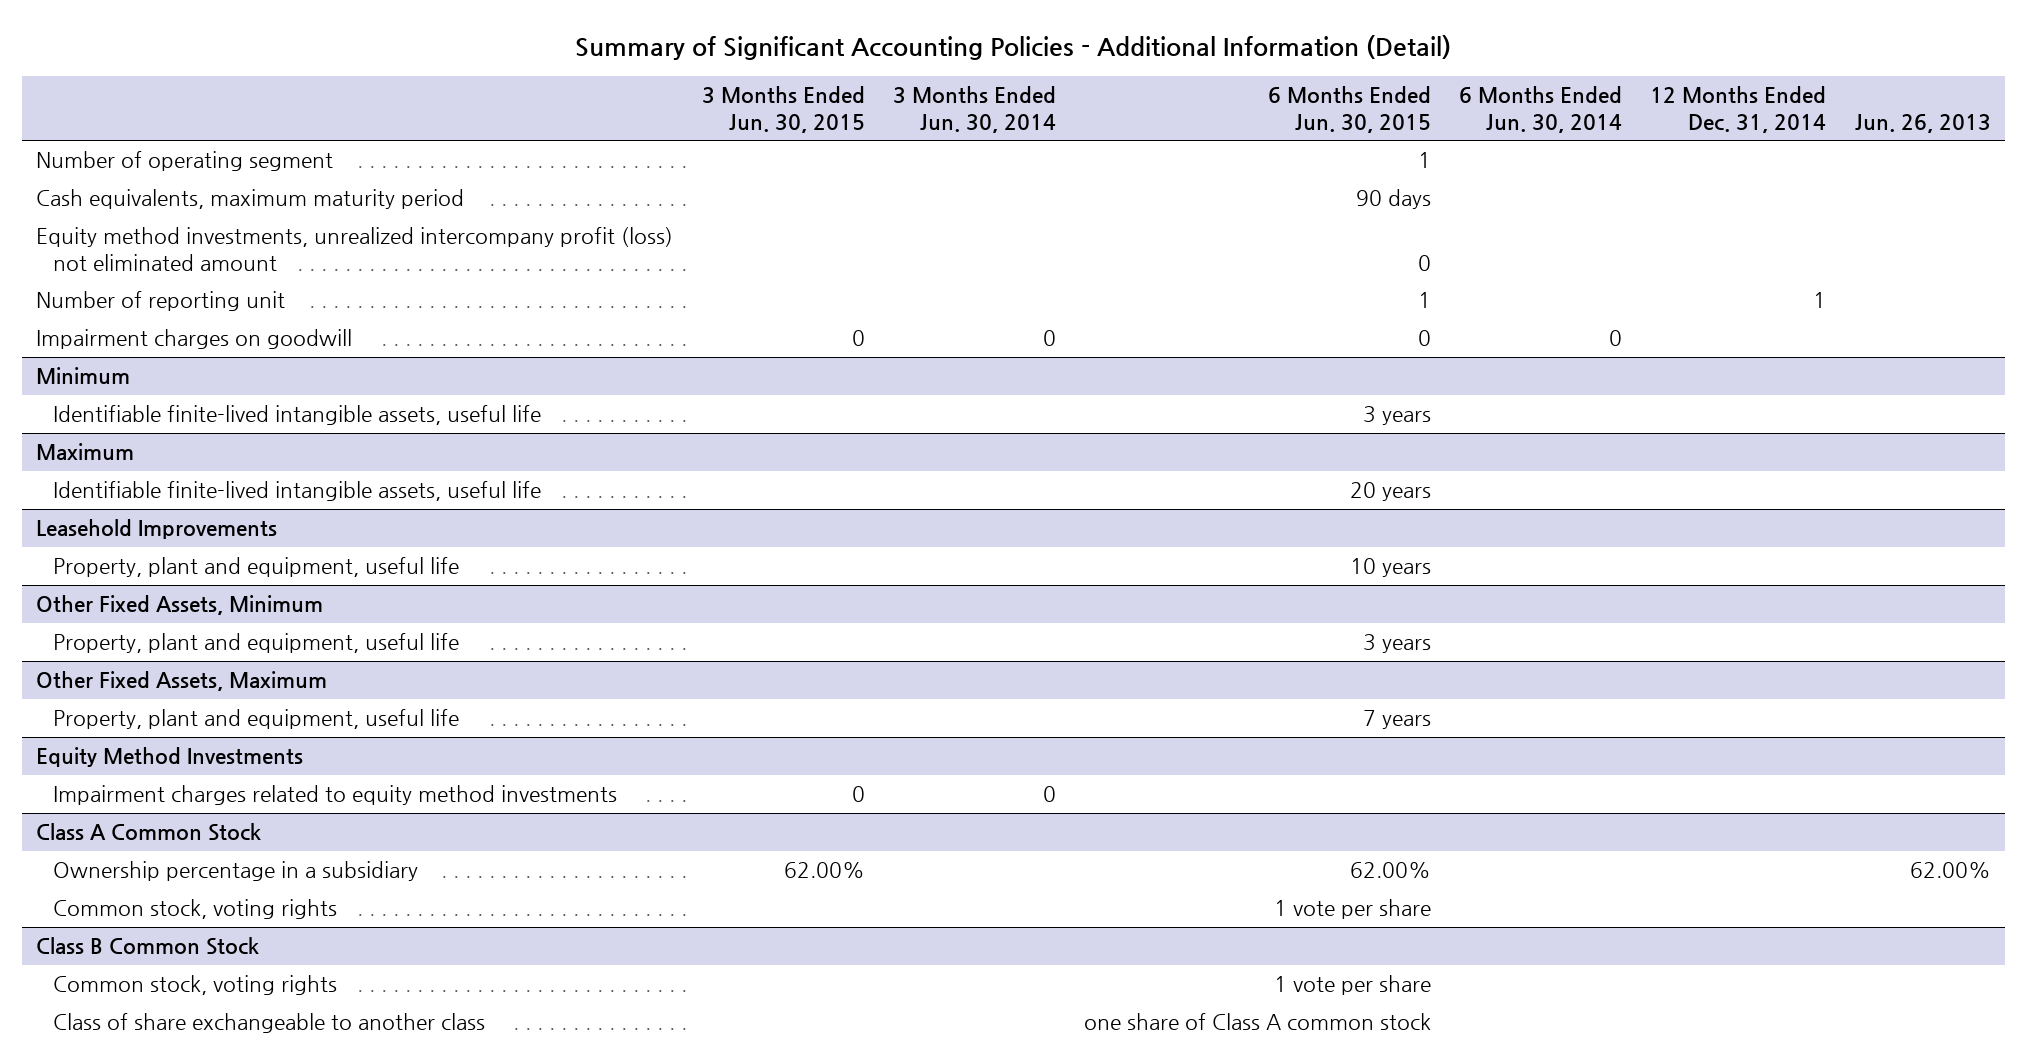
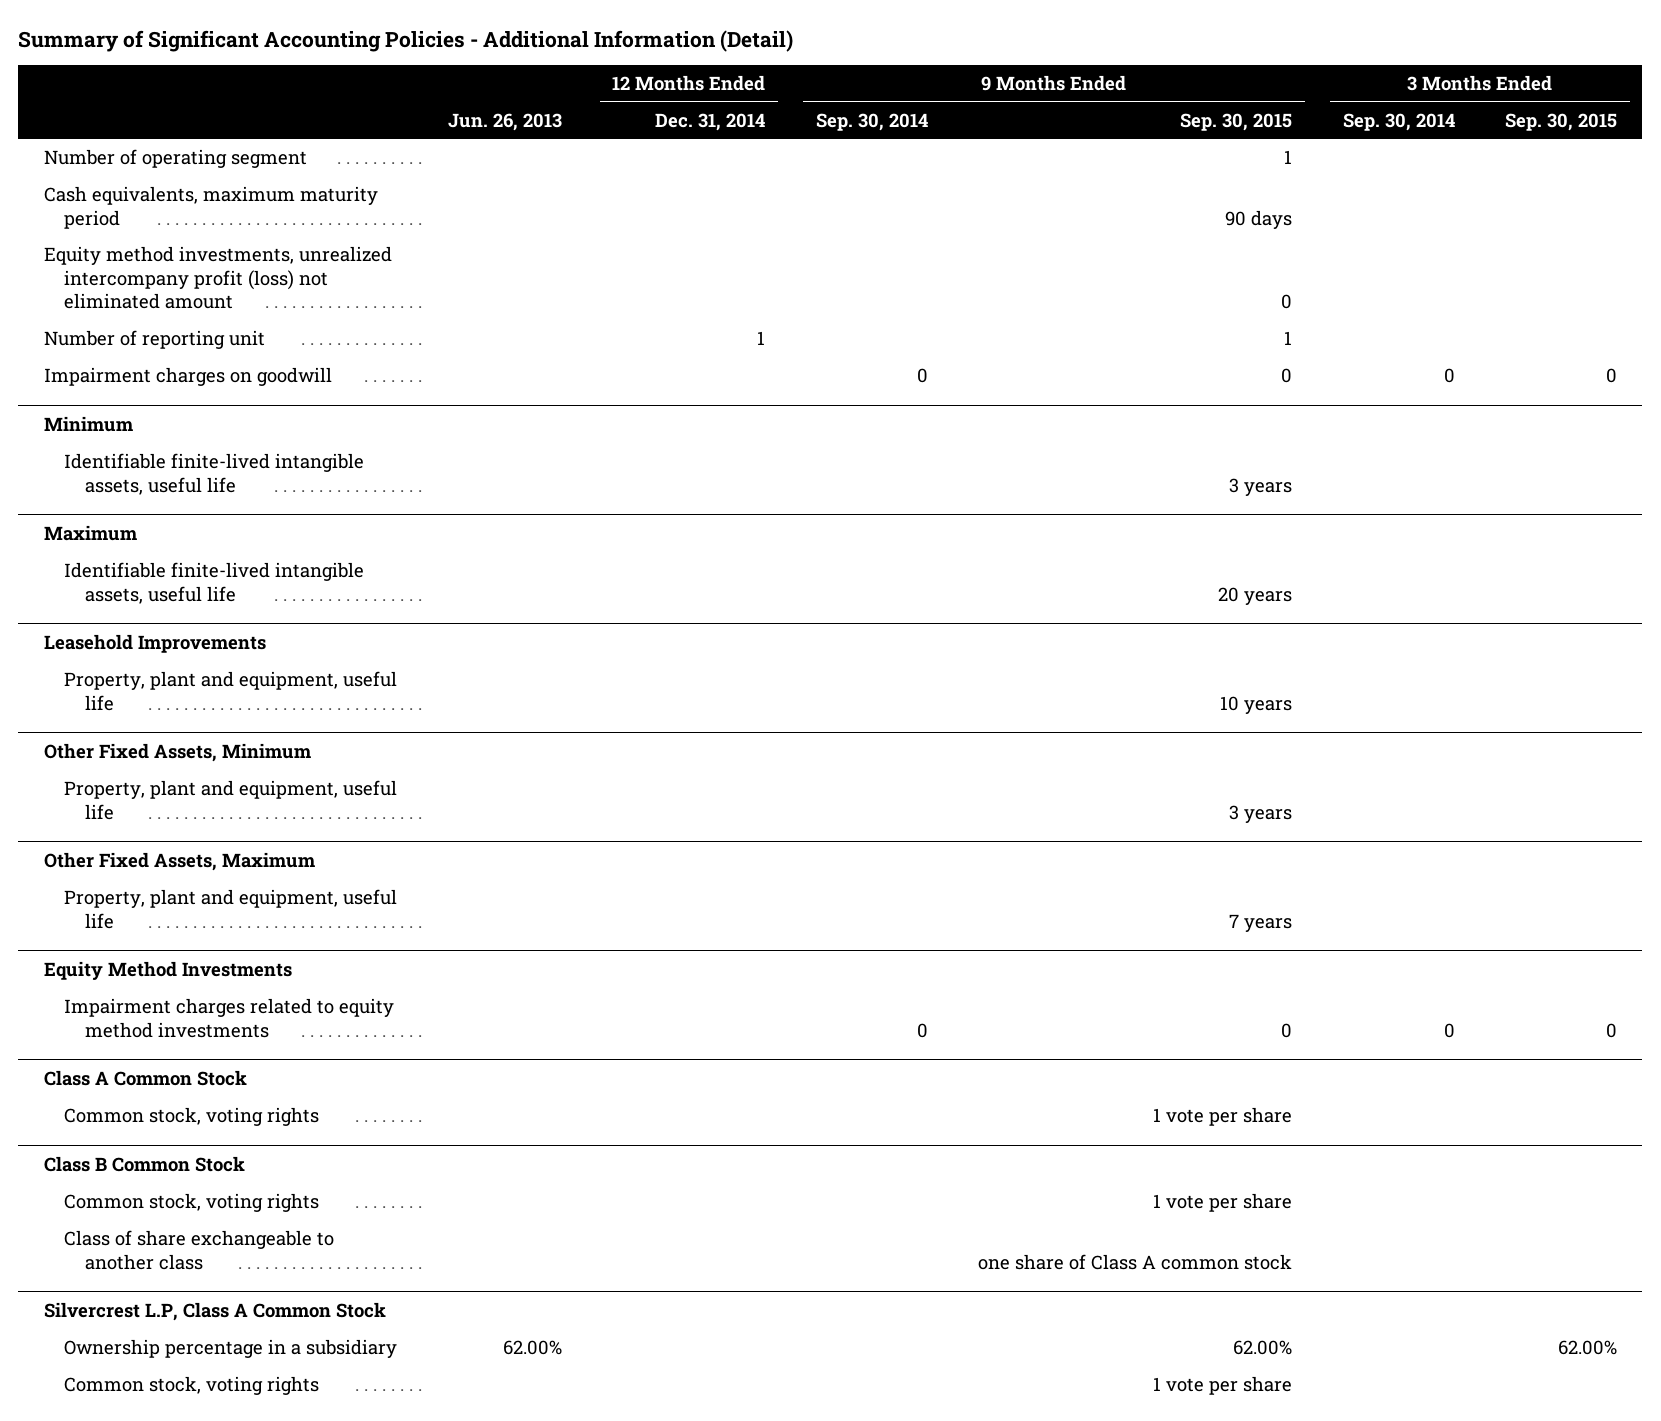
- | 3 Months Ended Jun. 30, 2015 | 3 Months Ended Jun. 30, 2014 | 6 Months Ended Jun. 30, 2015 | 6 Months Ended Jun. 30, 2014 | 12 Months Ended Dec. 31, 2014 | Jun. 26, 2013
+ | Jun. 26, 2013 | 12 Months Ended Dec. 31, 2014 | 9 Months Ended Sep. 30, 2014 | 9 Months Ended Sep. 30, 2015 | 3 Months Ended Sep. 30, 2014 | 3 Months Ended Sep. 30, 2015
@ Class A Common Stock
- Ownership percentage in a subsidiary | 62.00% | | 62.00% | | | 62.00%
+ Silvercrest L.P, Class A Common Stock
+ Ownership percentage in a subsidiary | 62.00% | | | 62.00% | | 62.00%
+ Common stock, voting rights | | | | 1 vote per share | |

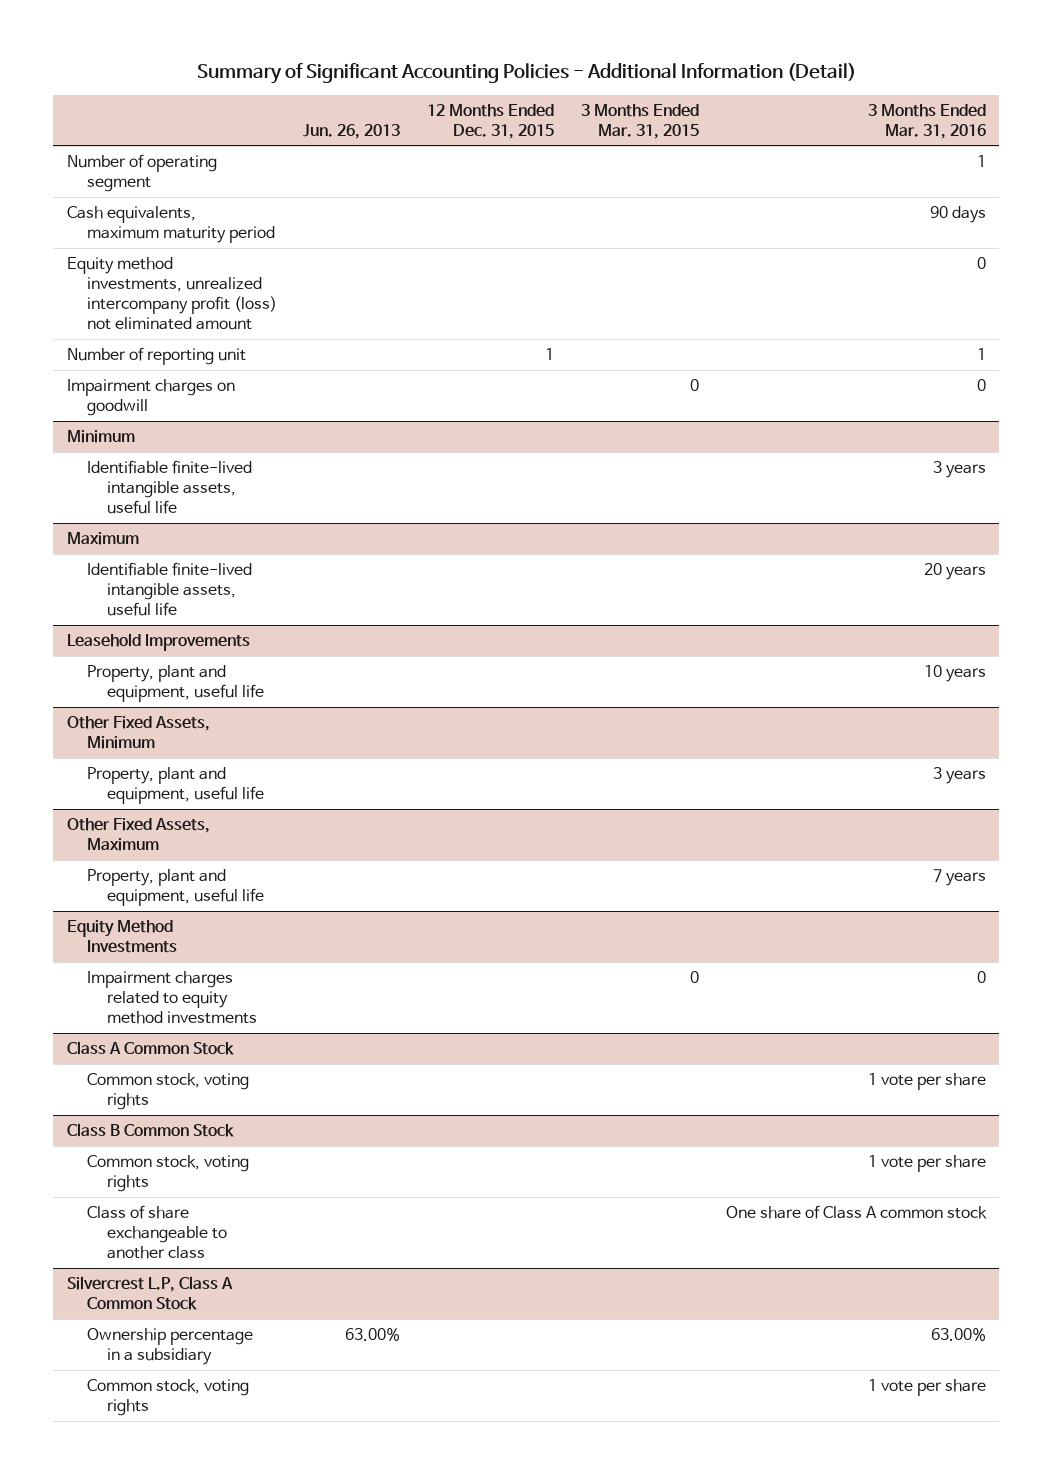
- | Jun. 26, 2013 | 12 Months Ended Dec. 31, 2014 | 9 Months Ended Sep. 30, 2014 | 9 Months Ended Sep. 30, 2015 | 3 Months Ended Sep. 30, 2014 | 3 Months Ended Sep. 30, 2015
+ | Jun. 26, 2013 | 12 Months Ended Dec. 31, 2015 | 3 Months Ended Mar. 31, 2015 | 3 Months Ended Mar. 31, 2016
@ Silvercrest L.P, Class A Common Stock
- Ownership percentage in a subsidiary | 62.00% | | | 62.00% | | 62.00%
+ Ownership percentage in a subsidiary | 63.00% | | | 63.00%

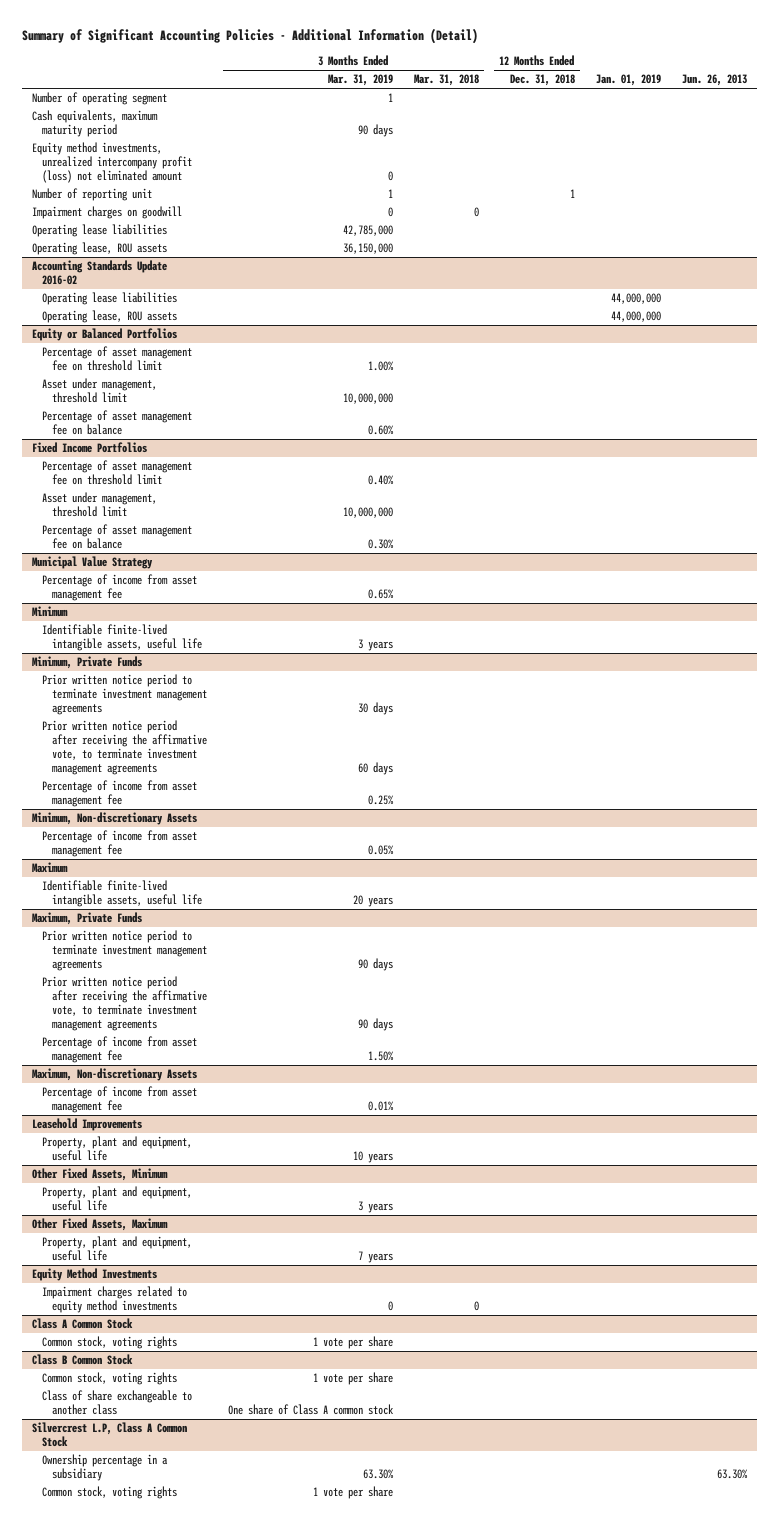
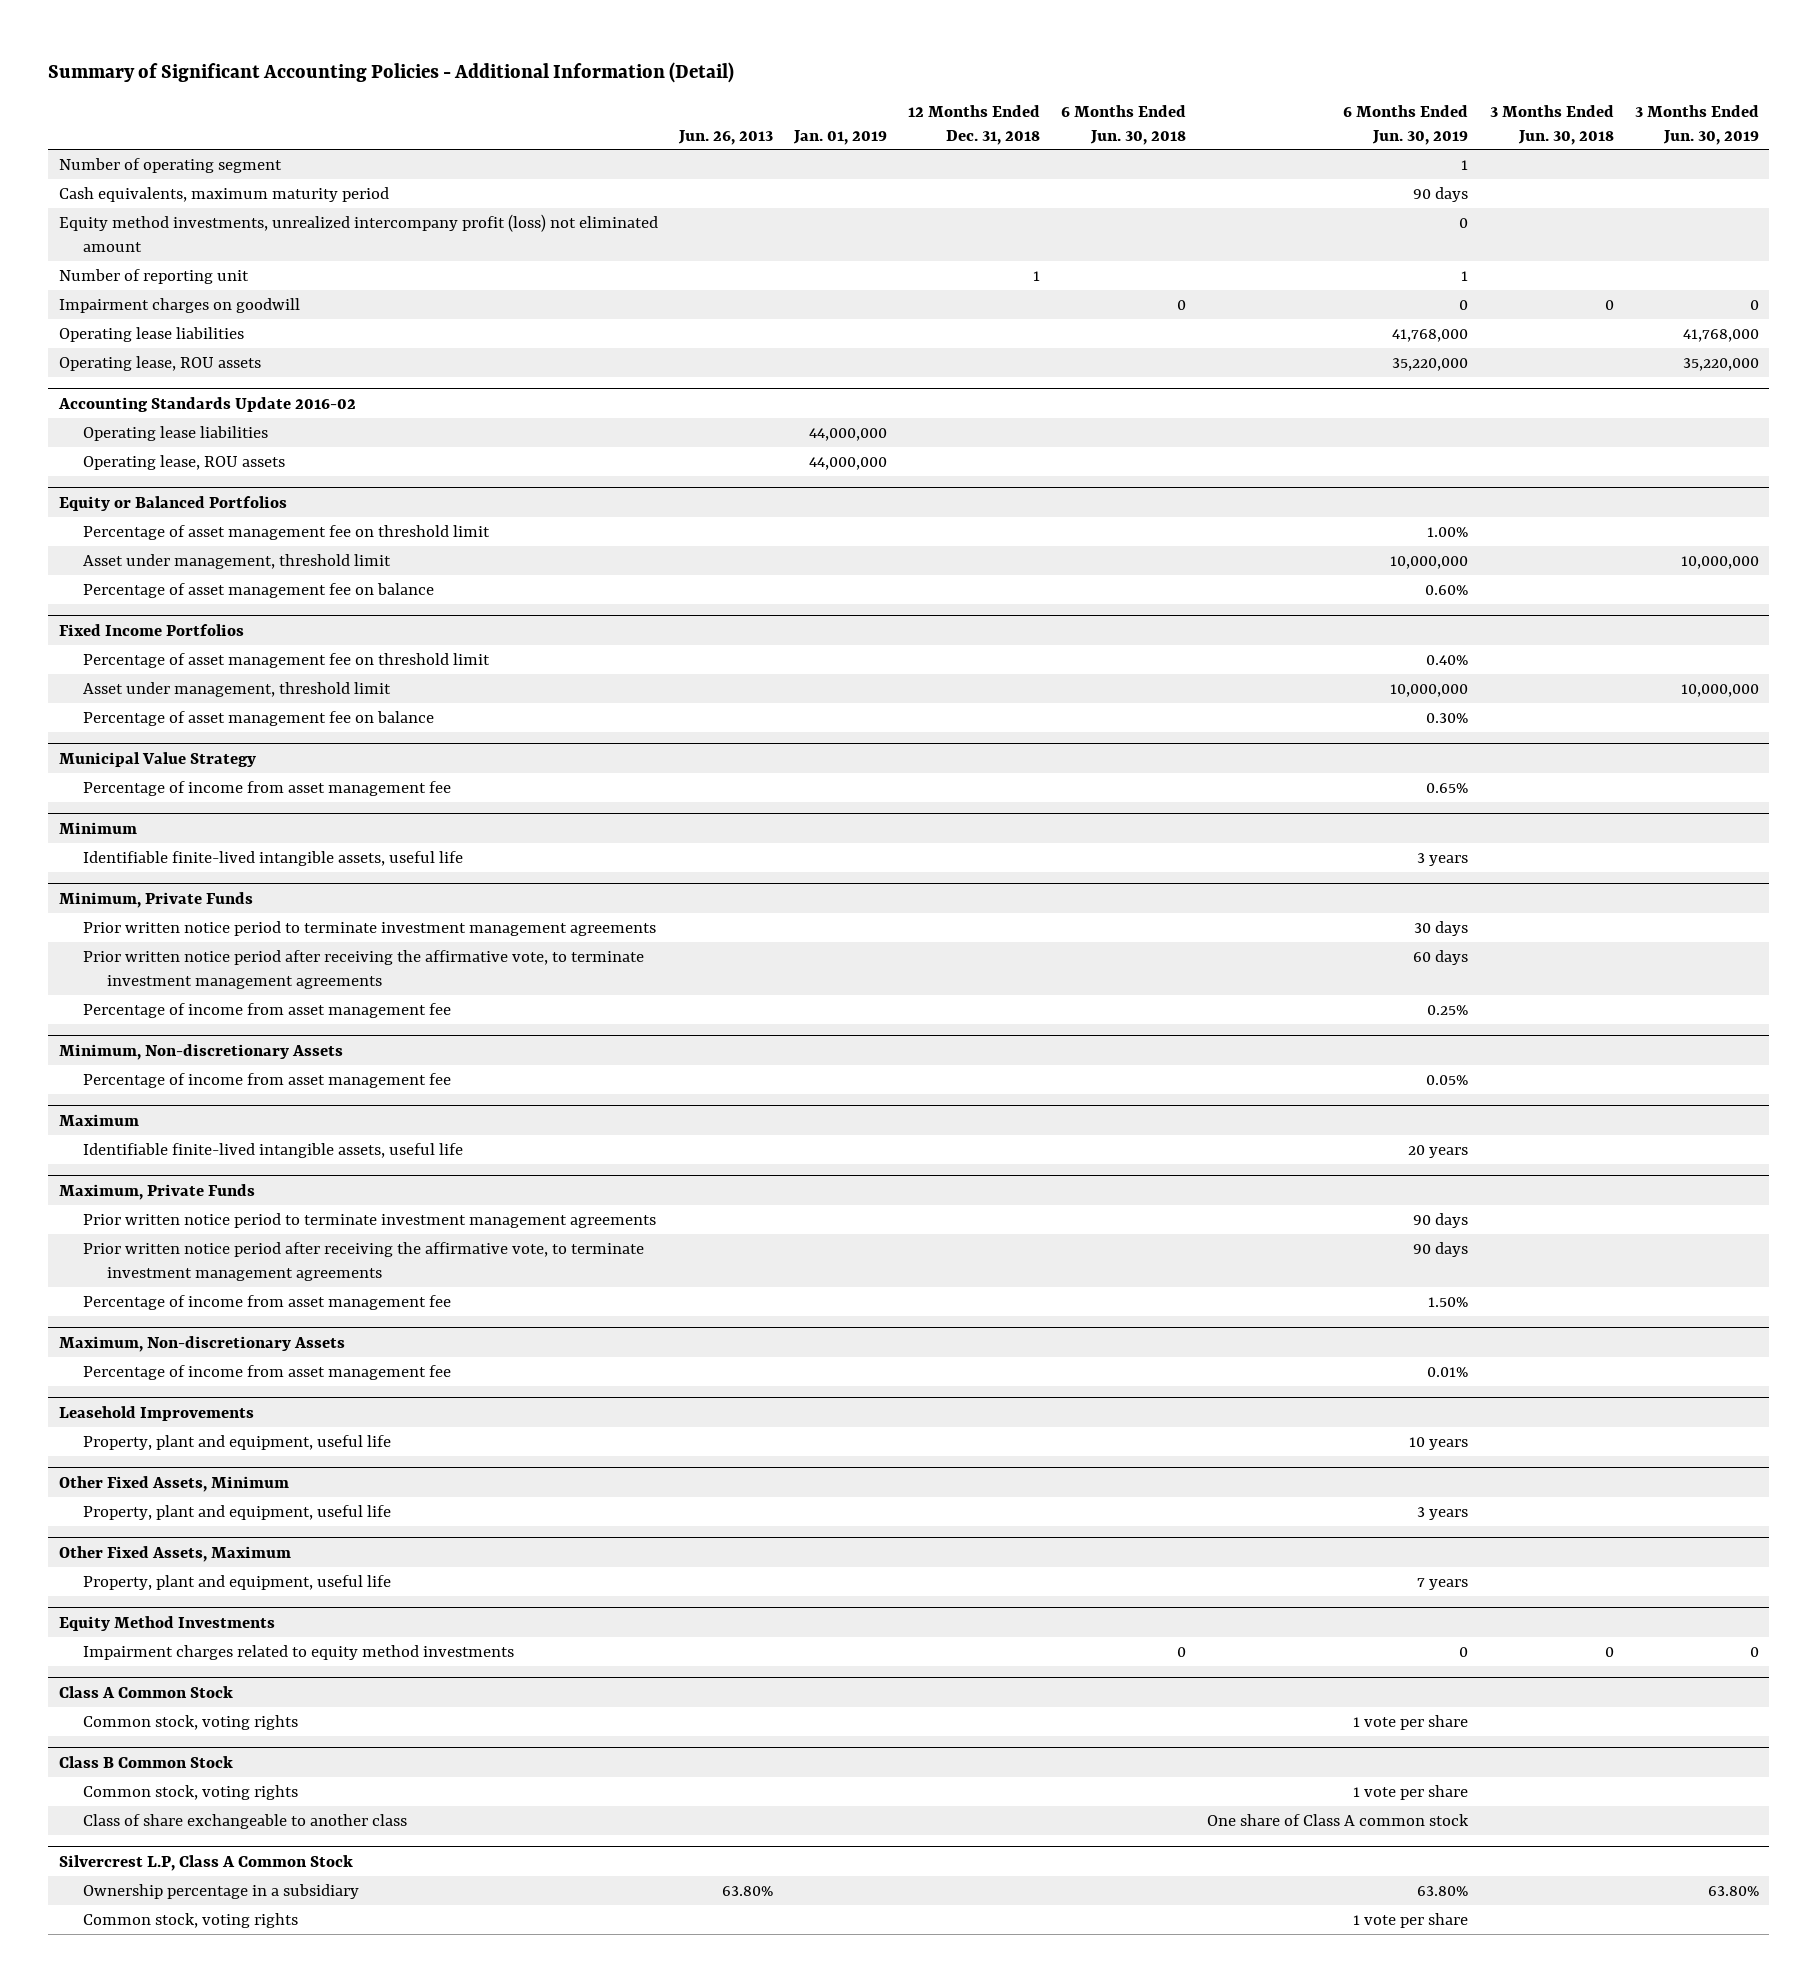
- | 3 Months Ended Mar. 31, 2019 | 3 Months Ended Mar. 31, 2018 | 12 Months Ended Dec. 31, 2018 | Jan. 01, 2019 | Jun. 26, 2013
+ | Jun. 26, 2013 | Jan. 01, 2019 | 12 Months Ended Dec. 31, 2018 | 6 Months Ended Jun. 30, 2018 | 6 Months Ended Jun. 30, 2019 | 3 Months Ended Jun. 30, 2018 | 3 Months Ended Jun. 30, 2019
@ Silvercrest L.P, Class A Common Stock
- Ownership percentage in a subsidiary | 63.30% | | | | 63.30%
+ Ownership percentage in a subsidiary | 63.80% | | | | 63.80% | | 63.80%

